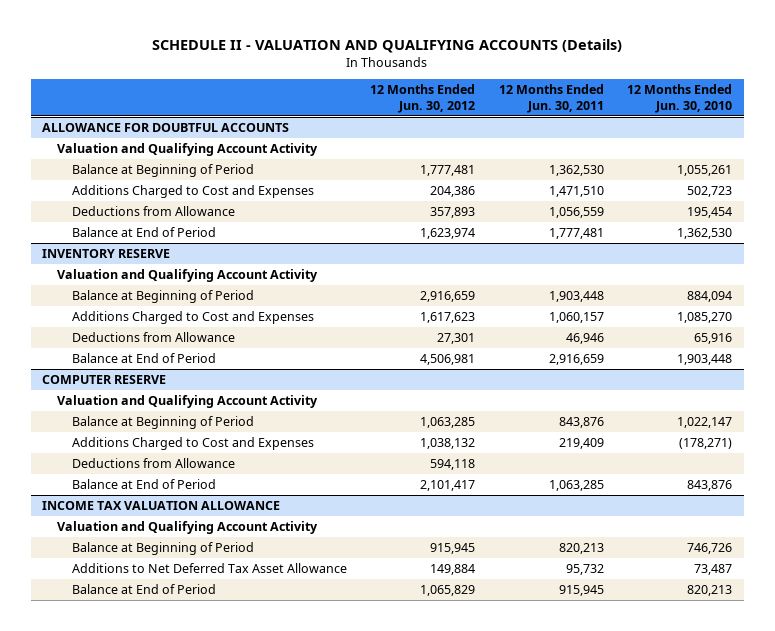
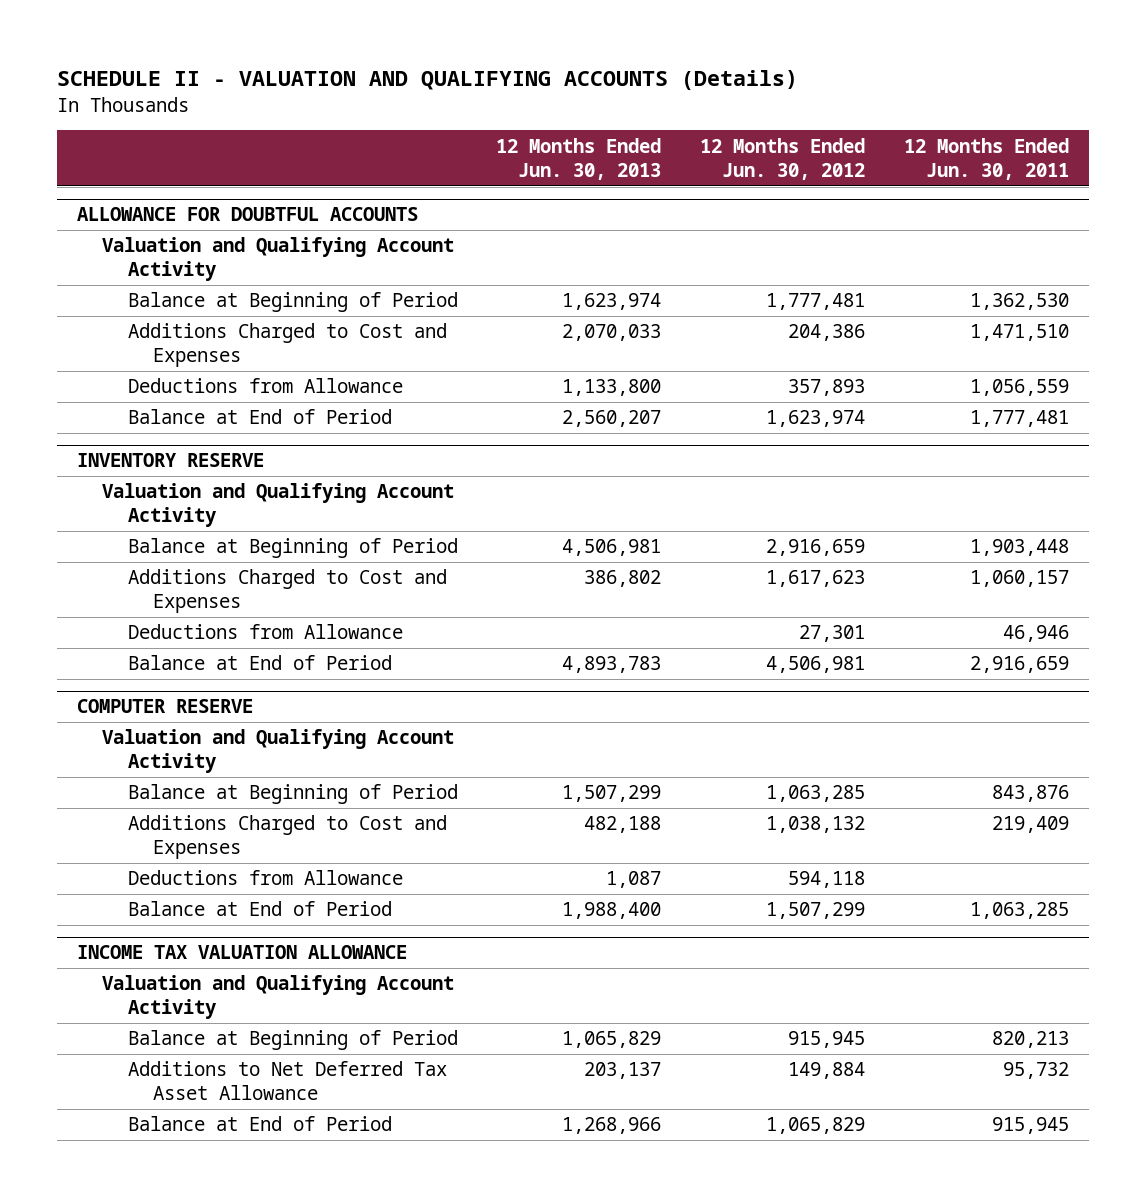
- | 12 Months Ended Jun. 30, 2012 | 12 Months Ended Jun. 30, 2011 | 12 Months Ended Jun. 30, 2010
+ | 12 Months Ended Jun. 30, 2013 | 12 Months Ended Jun. 30, 2012 | 12 Months Ended Jun. 30, 2011
@ COMPUTER RESERVE
- Balance at End of Period | 2,101,417 | 1,063,285 | 843,876
+ Balance at End of Period | 1,988,400 | 1,507,299 | 1,063,285

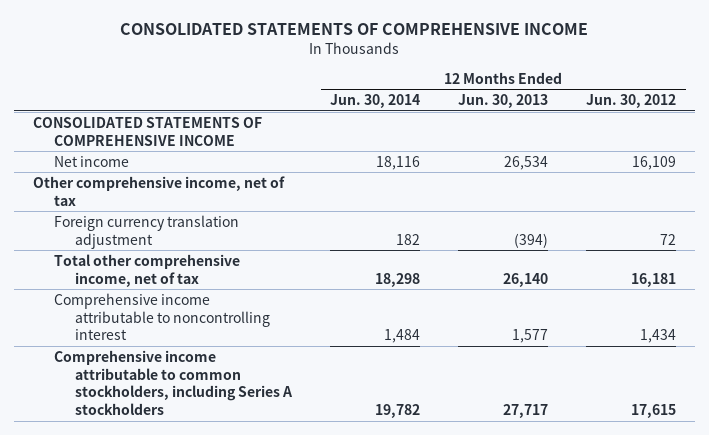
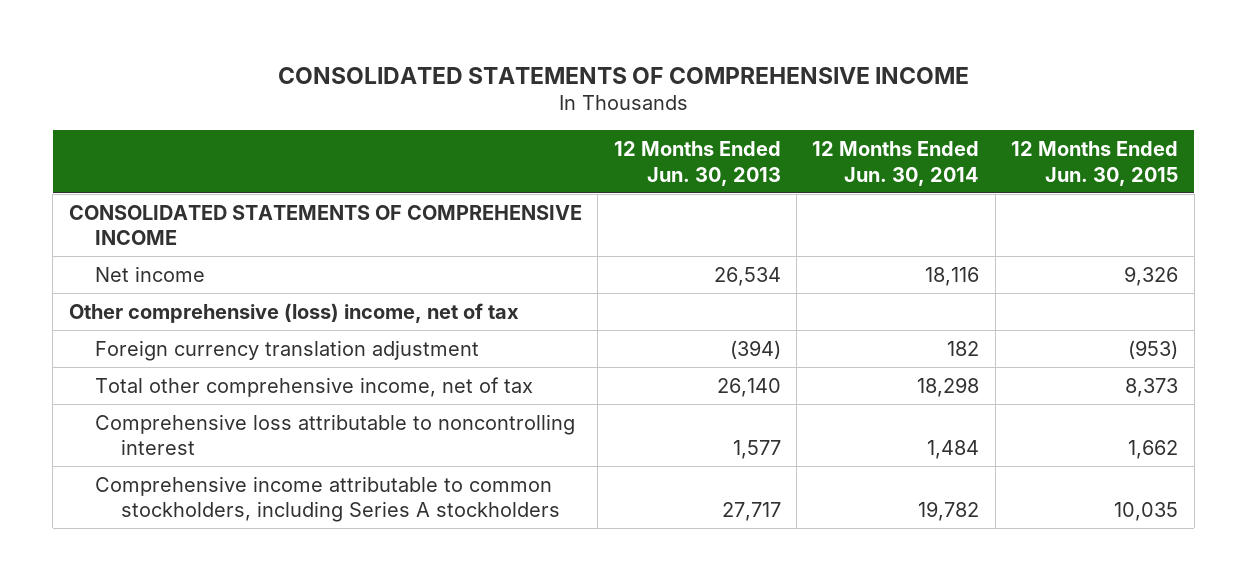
- | 12 Months Ended Jun. 30, 2014 | 12 Months Ended Jun. 30, 2013 | 12 Months Ended Jun. 30, 2012
+ | 12 Months Ended Jun. 30, 2013 | 12 Months Ended Jun. 30, 2014 | 12 Months Ended Jun. 30, 2015
- Other comprehensive income, net of tax
+ Other comprehensive (loss) income, net of tax
- Comprehensive income attributable to noncontrolling interest | 1,484 | 1,577 | 1,434
+ Comprehensive loss attributable to noncontrolling interest | 1,577 | 1,484 | 1,662

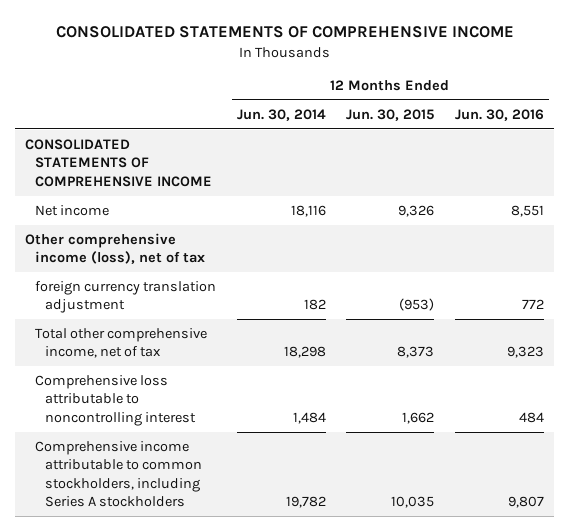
- | 12 Months Ended Jun. 30, 2013 | 12 Months Ended Jun. 30, 2014 | 12 Months Ended Jun. 30, 2015
+ | 12 Months Ended Jun. 30, 2014 | 12 Months Ended Jun. 30, 2015 | 12 Months Ended Jun. 30, 2016
- Other comprehensive (loss) income, net of tax
- Foreign currency translation adjustment | (394) | 182 | (953)
+ Other comprehensive income (loss), net of tax
+ foreign currency translation adjustment | 182 | (953) | 772

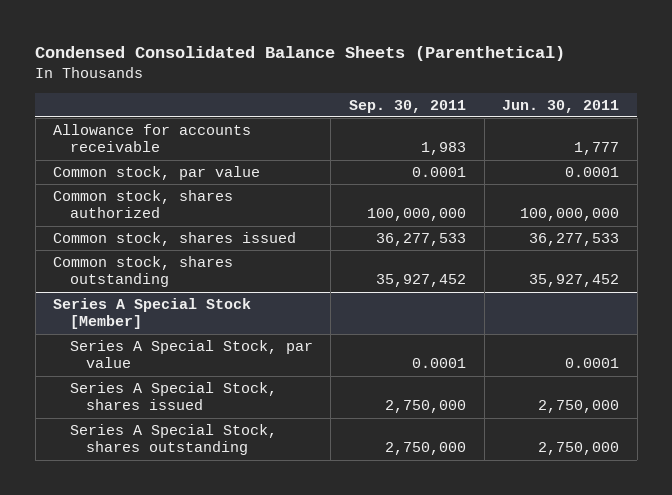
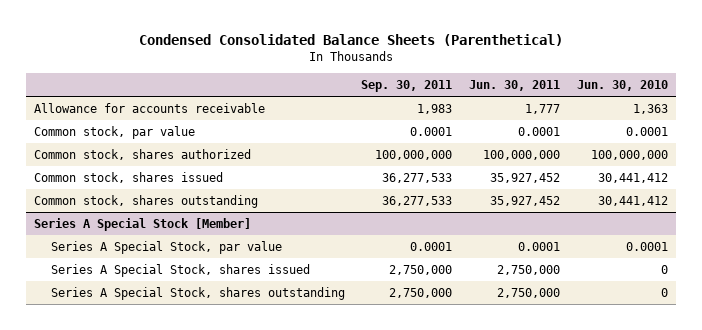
- | Sep. 30, 2011 | Jun. 30, 2011
+ | Sep. 30, 2011 | Jun. 30, 2011 | Jun. 30, 2010
- Common stock, shares issued | 36,277,533 | 36,277,533
- Common stock, shares outstanding | 35,927,452 | 35,927,452
+ Common stock, shares issued | 36,277,533 | 35,927,452 | 30,441,412
+ Common stock, shares outstanding | 36,277,533 | 35,927,452 | 30,441,412

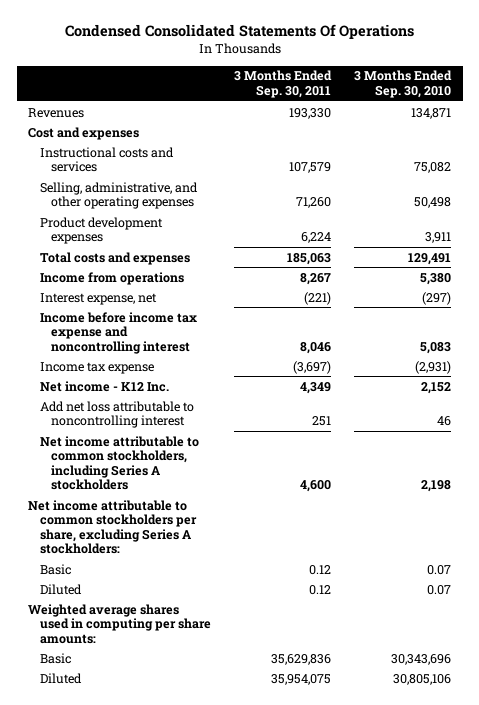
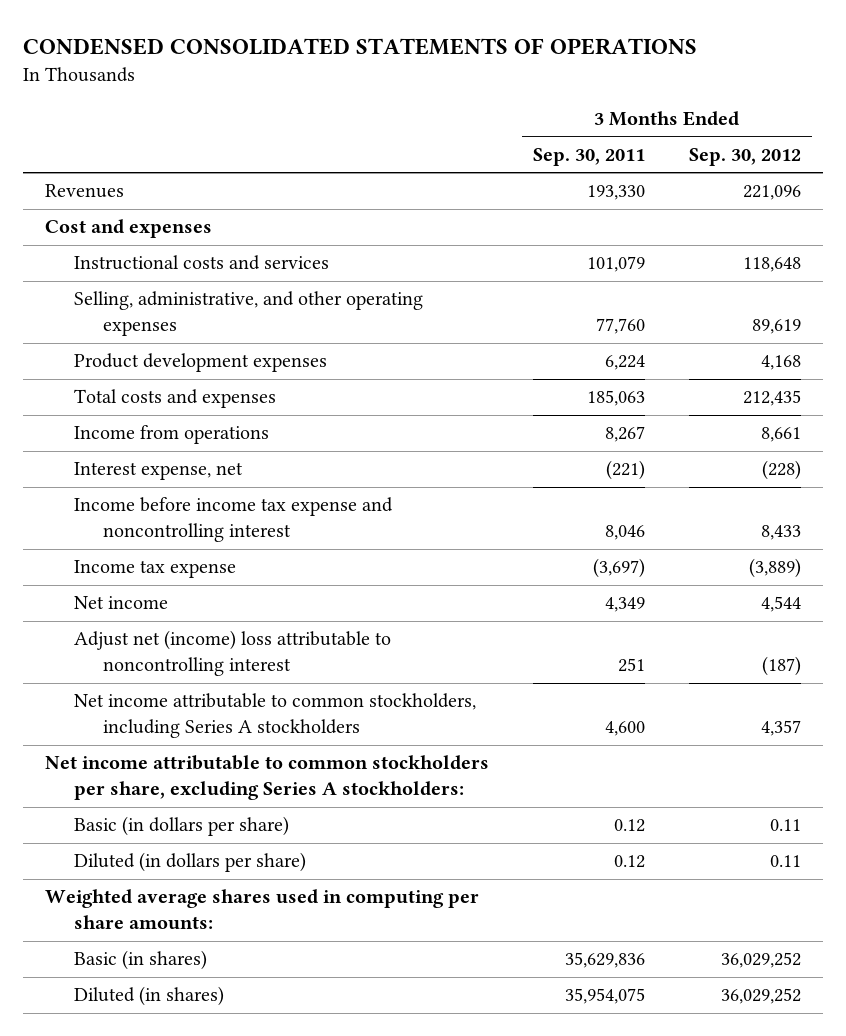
- Condensed Consolidated Statements Of Operations
+ CONDENSED CONSOLIDATED STATEMENTS OF OPERATIONS
- | 3 Months Ended Sep. 30, 2011 | 3 Months Ended Sep. 30, 2010
+ | 3 Months Ended Sep. 30, 2011 | 3 Months Ended Sep. 30, 2012
- Instructional costs and services | 107,579 | 75,082
- Selling, administrative, and other operating expenses | 71,260 | 50,498
+ Instructional costs and services | 101,079 | 118,648
+ Selling, administrative, and other operating expenses | 77,760 | 89,619
- Net income - K12 Inc. | 4,349 | 2,152
- Add net loss attributable to noncontrolling interest | 251 | 46
+ Net income | 4,349 | 4,544
+ Adjust net (income) loss attributable to noncontrolling interest | 251 | (187)
- Basic | 0.12 | 0.07
- Diluted | 0.12 | 0.07
+ Basic (in dollars per share) | 0.12 | 0.11
+ Diluted (in dollars per share) | 0.12 | 0.11
- Basic | 35,629,836 | 30,343,696
- Diluted | 35,954,075 | 30,805,106
+ Basic (in shares) | 35,629,836 | 36,029,252
+ Diluted (in shares) | 35,954,075 | 36,029,252

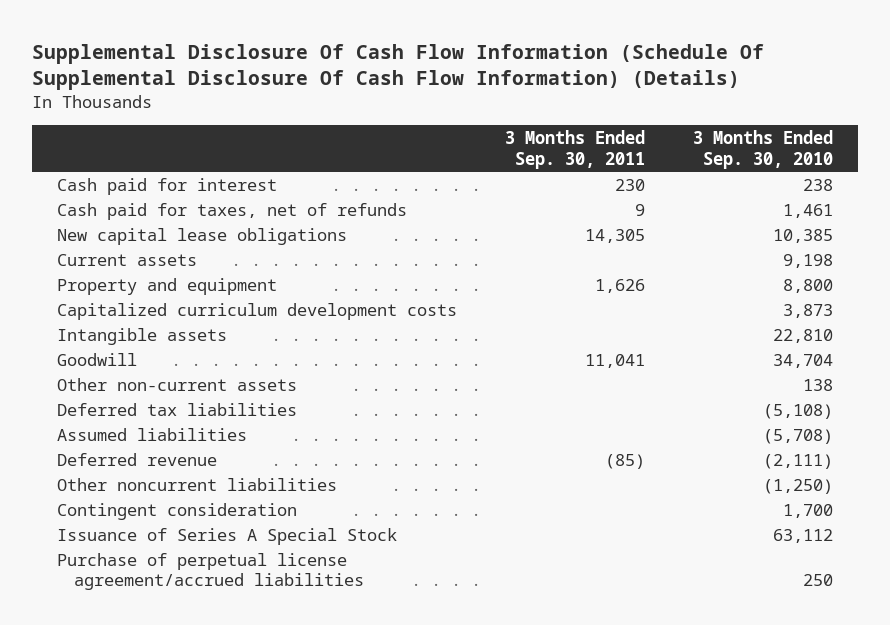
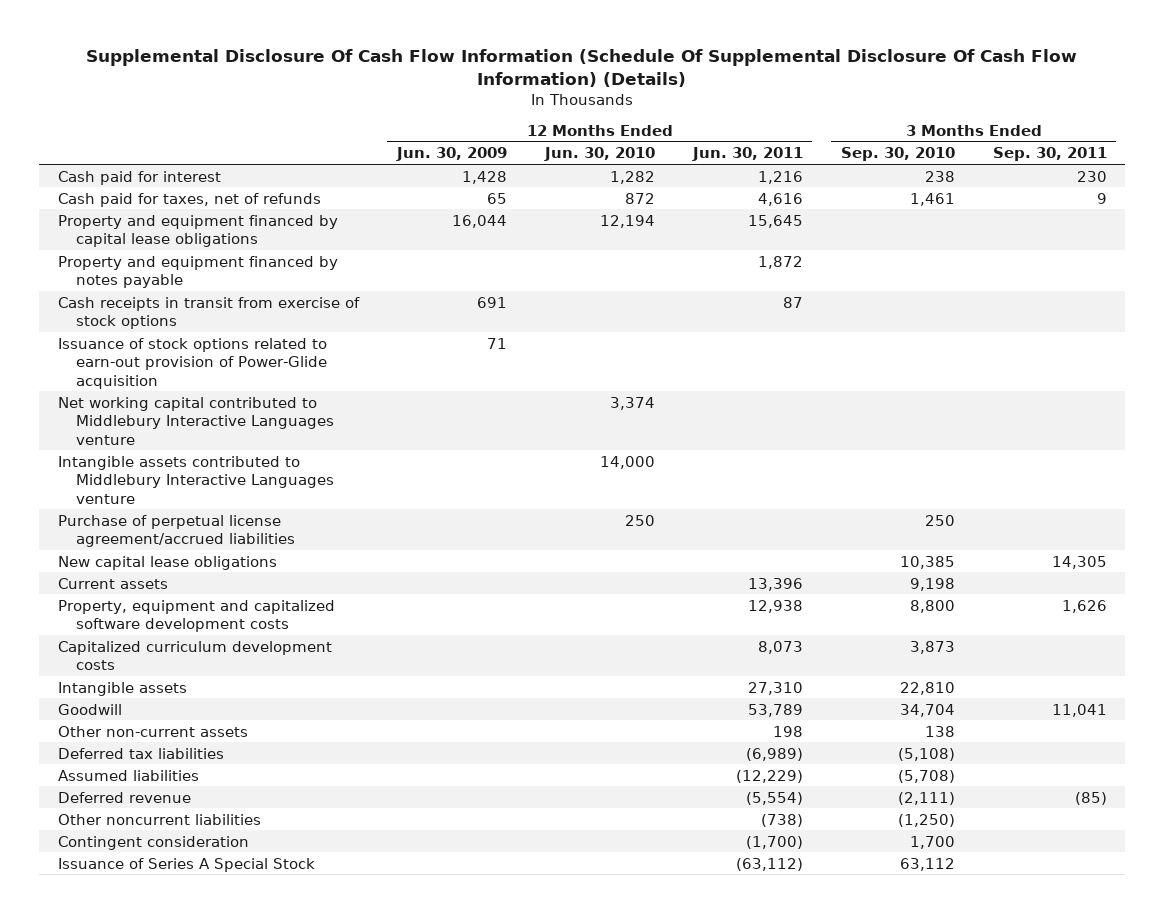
- | 3 Months Ended Sep. 30, 2011 | 3 Months Ended Sep. 30, 2010
+ | 12 Months Ended Jun. 30, 2009 | 12 Months Ended Jun. 30, 2010 | 12 Months Ended Jun. 30, 2011 | 3 Months Ended Sep. 30, 2010 | 3 Months Ended Sep. 30, 2011
+ Property and equipment financed by capital lease obligations | 16,044 | 12,194 | 15,645 | |
+ Property and equipment financed by notes payable | | | 1,872 | |
+ Cash receipts in transit from exercise of stock options | 691 | | 87 | |
+ Issuance of stock options related to earn-out provision of Power-Glide acquisition | 71 | | | |
+ Net working capital contributed to Middlebury Interactive Languages venture | | 3,374 | | |
+ Intangible assets contributed to Middlebury Interactive Languages venture | | 14,000 | | |
moved up: Purchase of perpetual license agreement/accrued liabilities | | 250 | | 250 |
- Property and equipment | 1,626 | 8,800
+ Property, equipment and capitalized software development costs | | | 12,938 | 8,800 | 1,626

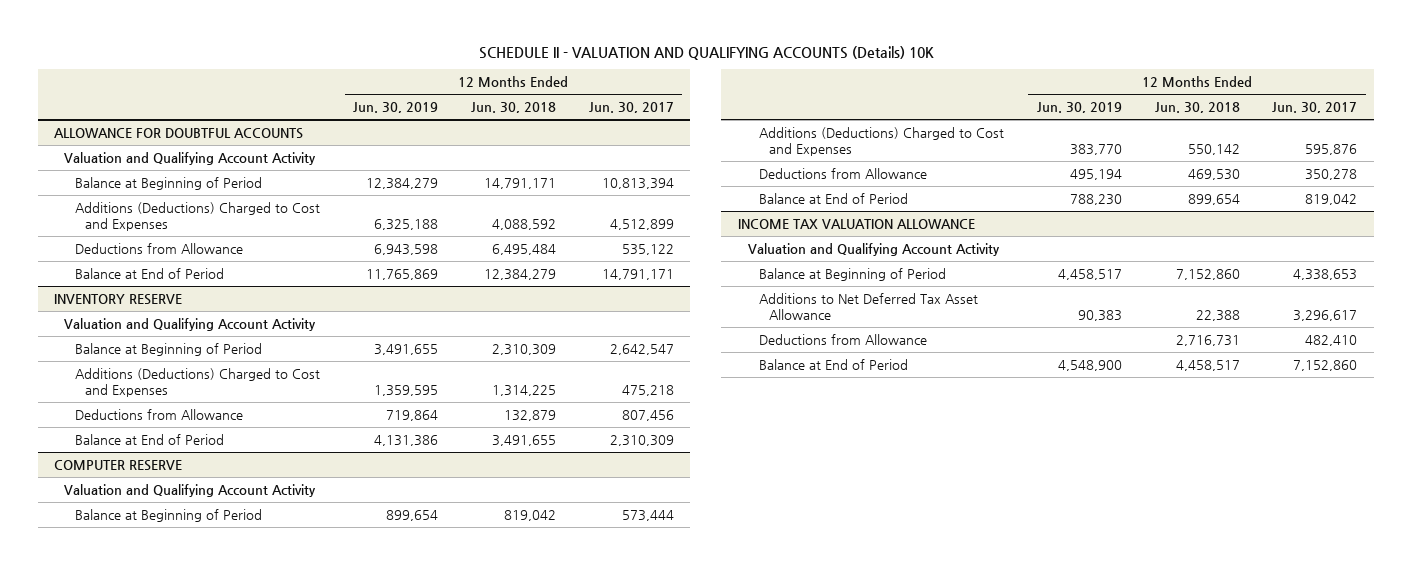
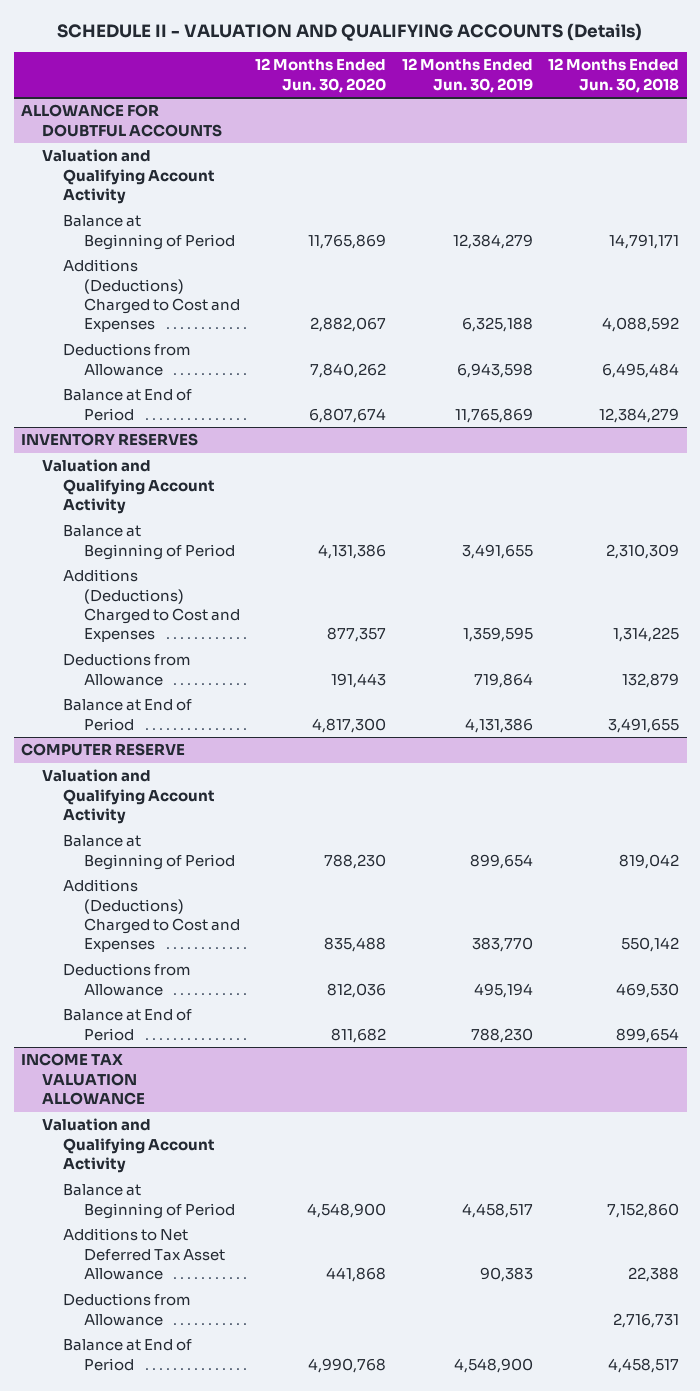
- SCHEDULE II - VALUATION AND QUALIFYING ACCOUNTS (Details) 10K
+ SCHEDULE II - VALUATION AND QUALIFYING ACCOUNTS (Details)
- | 12 Months Ended Jun. 30, 2019 | 12 Months Ended Jun. 30, 2018 | 12 Months Ended Jun. 30, 2017
+ | 12 Months Ended Jun. 30, 2020 | 12 Months Ended Jun. 30, 2019 | 12 Months Ended Jun. 30, 2018
- INVENTORY RESERVE
+ INVENTORY RESERVES

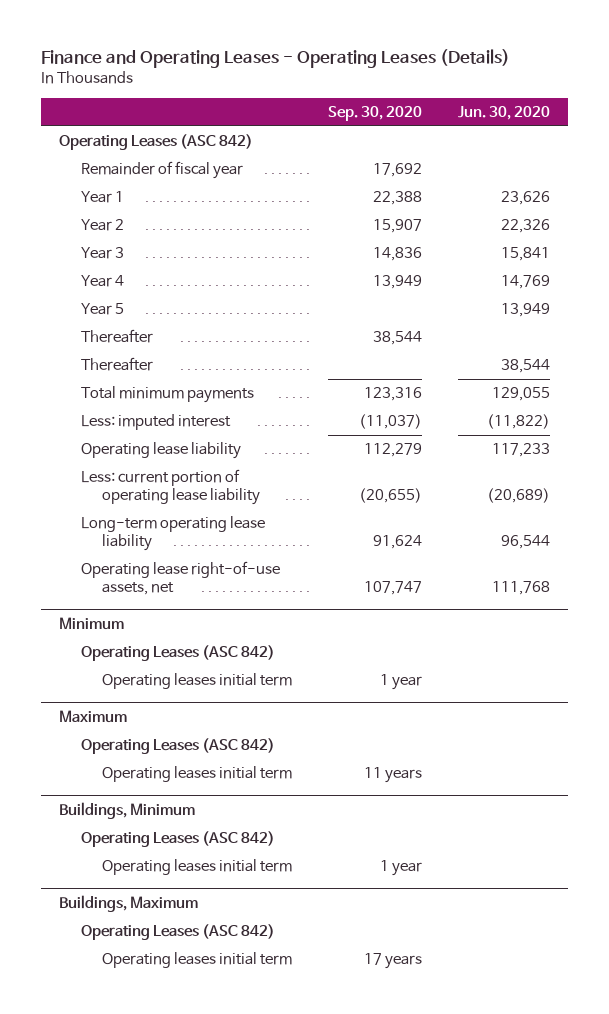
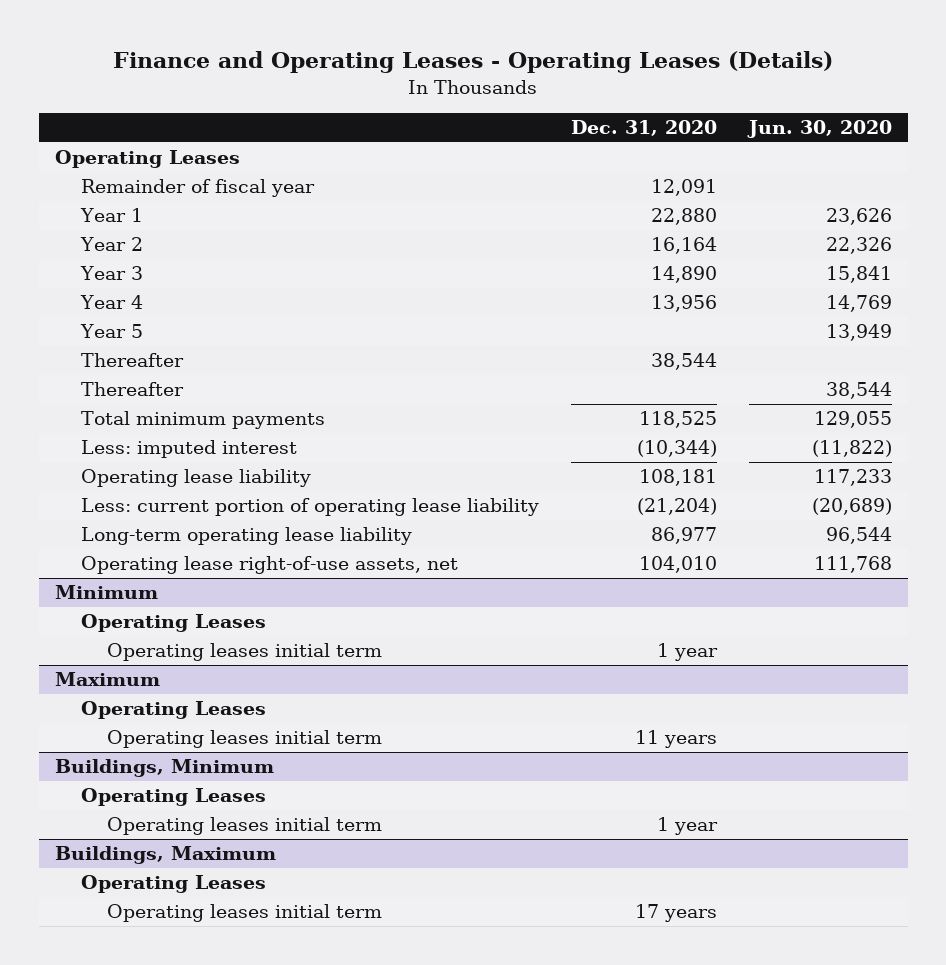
- | Sep. 30, 2020 | Jun. 30, 2020
+ | Dec. 31, 2020 | Jun. 30, 2020
- Operating Leases (ASC 842)
+ Operating Leases
@ Minimum
- Operating Leases (ASC 842)
+ Operating Leases
@ Maximum
- Operating Leases (ASC 842)
+ Operating Leases
@ Buildings, Minimum
- Operating Leases (ASC 842)
+ Operating Leases
@ Buildings, Maximum
- Operating Leases (ASC 842)
+ Operating Leases

